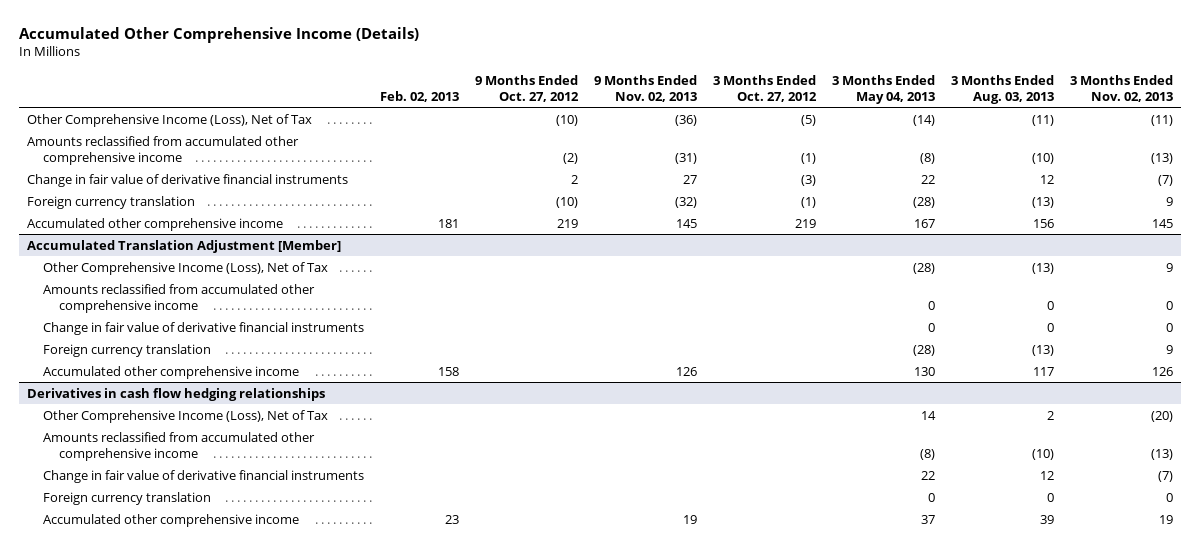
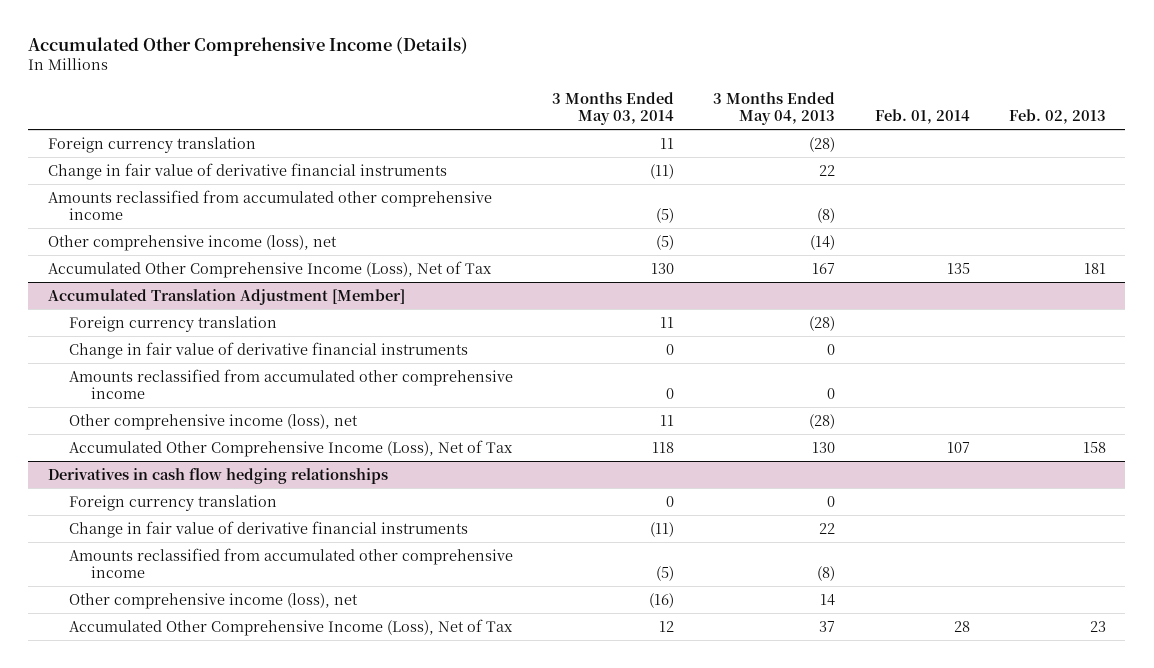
- | Feb. 02, 2013 | 9 Months Ended Oct. 27, 2012 | 9 Months Ended Nov. 02, 2013 | 3 Months Ended Oct. 27, 2012 | 3 Months Ended May 04, 2013 | 3 Months Ended Aug. 03, 2013 | 3 Months Ended Nov. 02, 2013
+ | 3 Months Ended May 03, 2014 | 3 Months Ended May 04, 2013 | Feb. 01, 2014 | Feb. 02, 2013
- Other Comprehensive Income (Loss), Net of Tax | | (10) | (36) | (5) | (14) | (11) | (11)
- Accumulated other comprehensive income | 181 | 219 | 145 | 219 | 167 | 156 | 145
moved down: Change in fair value of derivative financial instruments | (11) | 22 | |
moved down: Amounts reclassified from accumulated other comprehensive income | (5) | (8) | |
+ Other comprehensive income (loss), net | (5) | (14) | |
+ Accumulated Other Comprehensive Income (Loss), Net of Tax | 130 | 167 | 135 | 181
@ Accumulated Translation Adjustment [Member]
- Other Comprehensive Income (Loss), Net of Tax | | | | | (28) | (13) | 9
- Accumulated other comprehensive income | 158 | | 126 | | 130 | 117 | 126
moved down: Change in fair value of derivative financial instruments | 0 | 0 | |
moved down: Amounts reclassified from accumulated other comprehensive income | 0 | 0 | |
+ Other comprehensive income (loss), net | 11 | (28) | |
+ Accumulated Other Comprehensive Income (Loss), Net of Tax | 118 | 130 | 107 | 158
@ Derivatives in cash flow hedging relationships
- Other Comprehensive Income (Loss), Net of Tax | | | | | 14 | 2 | (20)
- Accumulated other comprehensive income | 23 | | 19 | | 37 | 39 | 19
moved down: Change in fair value of derivative financial instruments | (11) | 22 | |
moved down: Amounts reclassified from accumulated other comprehensive income | (5) | (8) | |
+ Other comprehensive income (loss), net | (16) | 14 | |
+ Accumulated Other Comprehensive Income (Loss), Net of Tax | 12 | 37 | 28 | 23

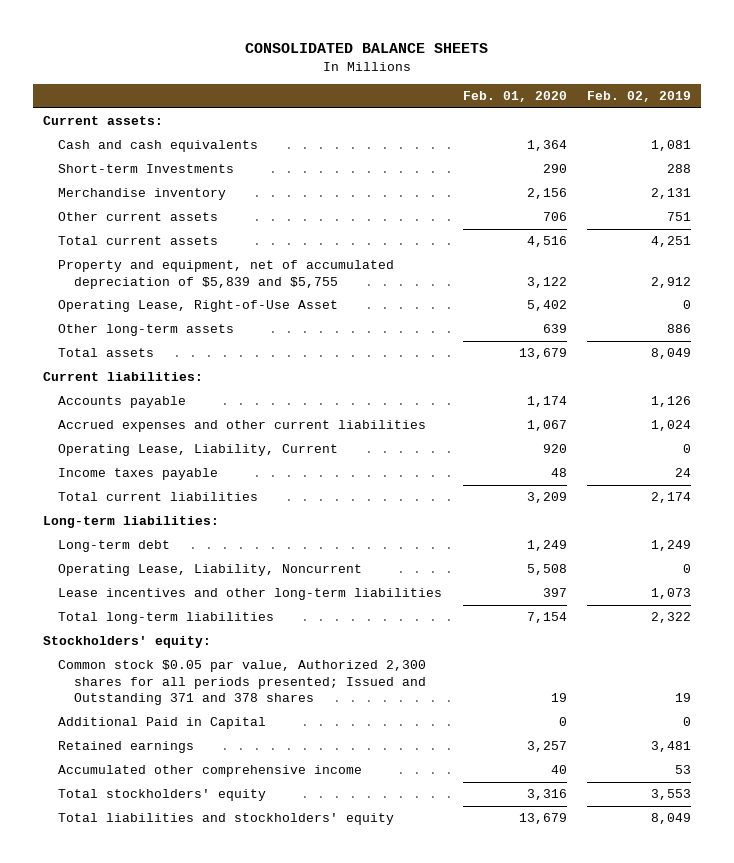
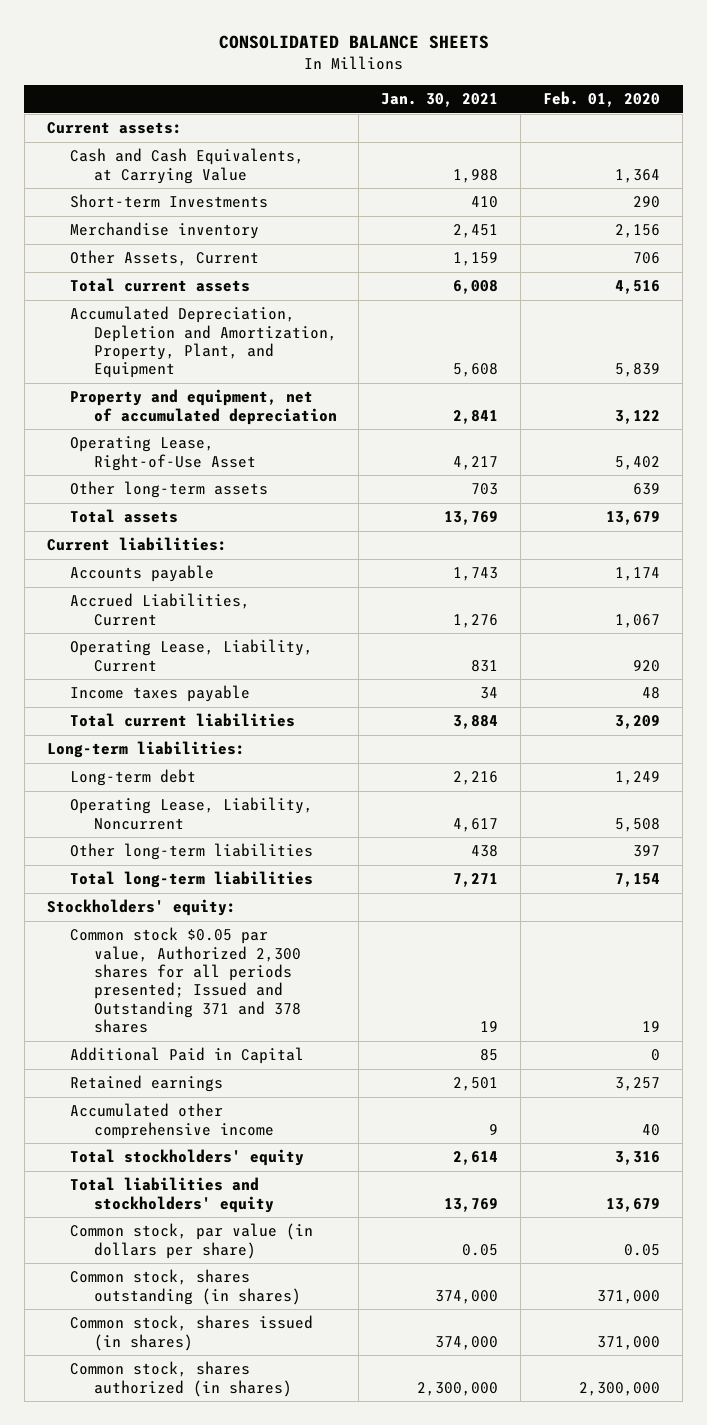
- | Feb. 01, 2020 | Feb. 02, 2019
+ | Jan. 30, 2021 | Feb. 01, 2020
- Cash and cash equivalents | 1,364 | 1,081
+ Cash and Cash Equivalents, at Carrying Value | 1,988 | 1,364
- Other current assets | 706 | 751
+ Other Assets, Current | 1,159 | 706
- Property and equipment, net of accumulated depreciation of $5,839 and $5,755 | 3,122 | 2,912
+ Accumulated Depreciation, Depletion and Amortization, Property, Plant, and Equipment | 5,608 | 5,839
+ Property and equipment, net of accumulated depreciation | 2,841 | 3,122
- Accrued expenses and other current liabilities | 1,067 | 1,024
+ Accrued Liabilities, Current | 1,276 | 1,067
- Lease incentives and other long-term liabilities | 397 | 1,073
+ Other long-term liabilities | 438 | 397
+ Common stock, par value (in dollars per share) | 0.05 | 0.05
+ Common stock, shares outstanding (in shares) | 374,000 | 371,000
+ Common stock, shares issued (in shares) | 374,000 | 371,000
+ Common stock, shares authorized (in shares) | 2,300,000 | 2,300,000

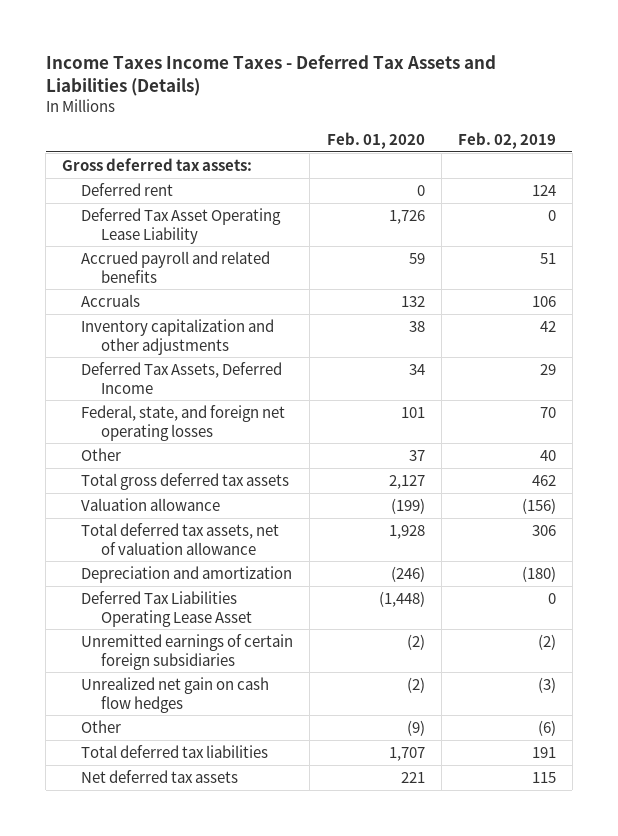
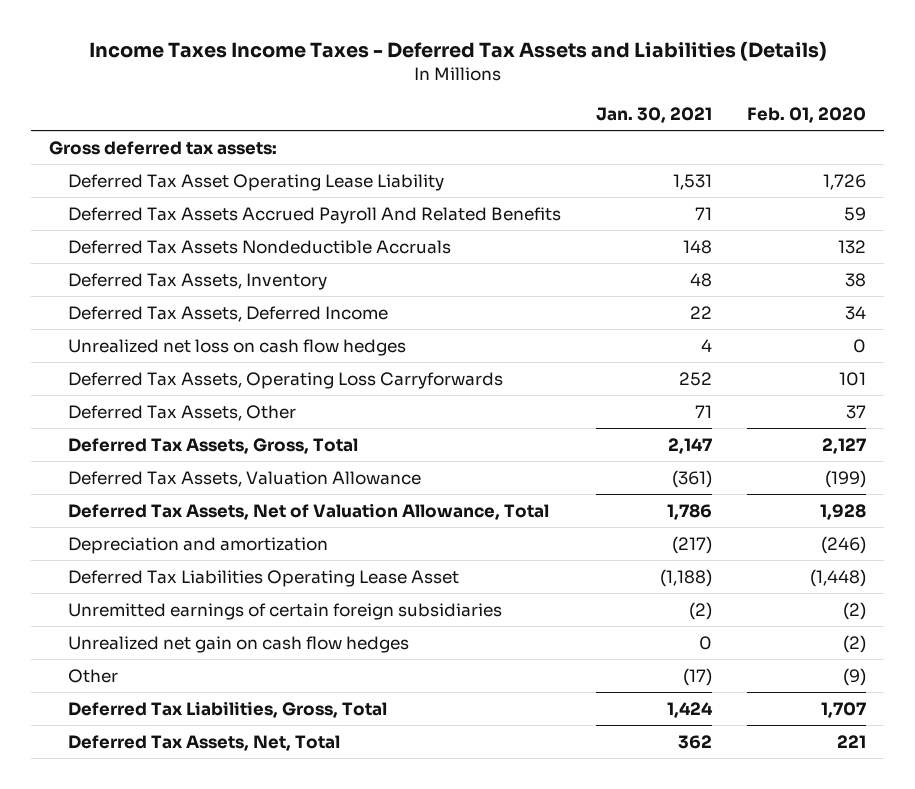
- | Feb. 01, 2020 | Feb. 02, 2019
+ | Jan. 30, 2021 | Feb. 01, 2020
- Deferred rent | 0 | 124
- Accrued payroll and related benefits | 59 | 51
- Accruals | 132 | 106
- Inventory capitalization and other adjustments | 38 | 42
+ Deferred Tax Assets Accrued Payroll And Related Benefits | 71 | 59
+ Deferred Tax Assets Nondeductible Accruals | 148 | 132
+ Deferred Tax Assets, Inventory | 48 | 38
- Federal, state, and foreign net operating losses | 101 | 70
- Other | 37 | 40
- Total gross deferred tax assets | 2,127 | 462
- Valuation allowance | (199) | (156)
- Total deferred tax assets, net of valuation allowance | 1,928 | 306
+ Unrealized net loss on cash flow hedges | 4 | 0
+ Deferred Tax Assets, Operating Loss Carryforwards | 252 | 101
+ Deferred Tax Assets, Other | 71 | 37
+ Deferred Tax Assets, Gross, Total | 2,147 | 2,127
+ Deferred Tax Assets, Valuation Allowance | (361) | (199)
+ Deferred Tax Assets, Net of Valuation Allowance, Total | 1,786 | 1,928
- Total deferred tax liabilities | 1,707 | 191
- Net deferred tax assets | 221 | 115
+ Deferred Tax Liabilities, Gross, Total | 1,424 | 1,707
+ Deferred Tax Assets, Net, Total | 362 | 221

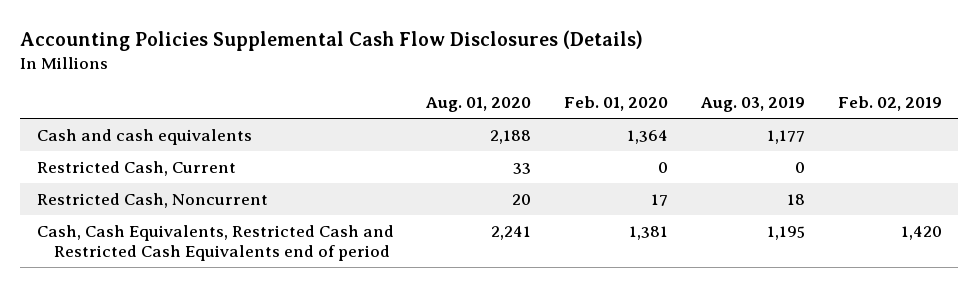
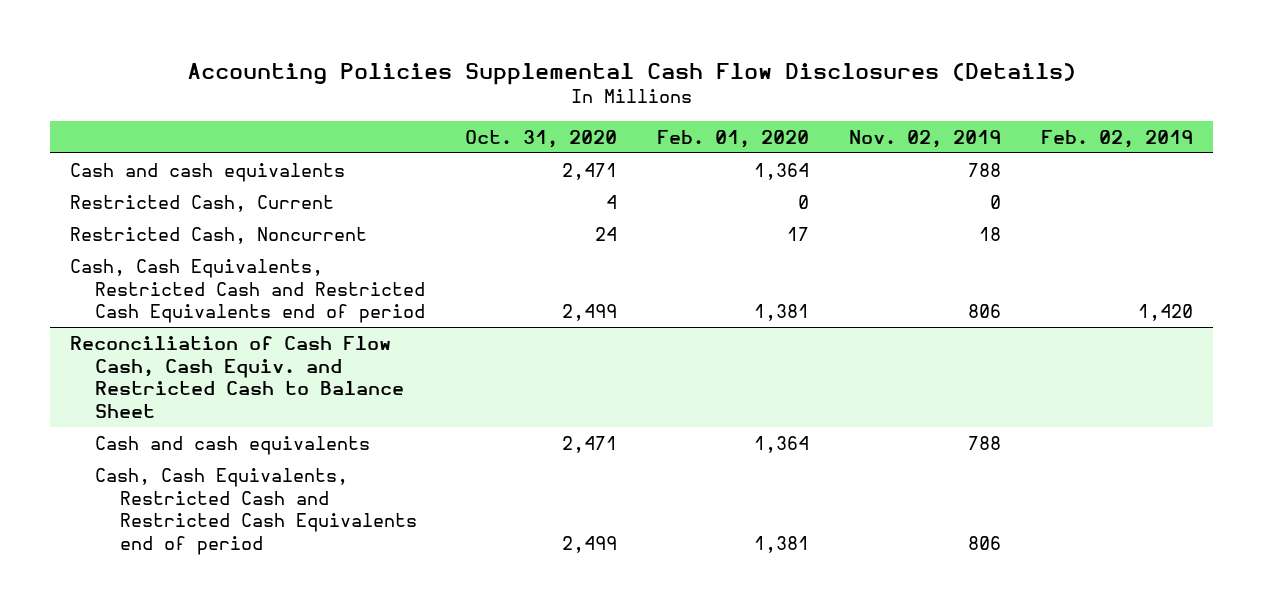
- | Aug. 01, 2020 | Feb. 01, 2020 | Aug. 03, 2019 | Feb. 02, 2019
+ | Oct. 31, 2020 | Feb. 01, 2020 | Nov. 02, 2019 | Feb. 02, 2019
+ Reconciliation of Cash Flow Cash, Cash Equiv. and Restricted Cash to Balance Sheet
+ Cash and cash equivalents | 2,471 | 1,364 | 788 |
+ Cash, Cash Equivalents, Restricted Cash and Restricted Cash Equivalents end of period | 2,499 | 1,381 | 806 |

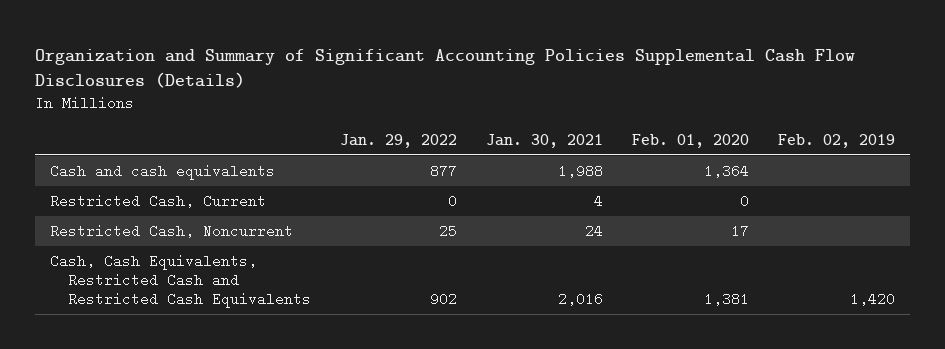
- Accounting Policies Supplemental Cash Flow Disclosures (Details)
+ Organization and Summary of Significant Accounting Policies Supplemental Cash Flow Disclosures (Details)
- | Oct. 31, 2020 | Feb. 01, 2020 | Nov. 02, 2019 | Feb. 02, 2019
+ | Jan. 29, 2022 | Jan. 30, 2021 | Feb. 01, 2020 | Feb. 02, 2019
- Cash, Cash Equivalents, Restricted Cash and Restricted Cash Equivalents end of period | 2,499 | 1,381 | 806 | 1,420
- Reconciliation of Cash Flow Cash, Cash Equiv. and Restricted Cash to Balance Sheet
- Cash and cash equivalents | 2,471 | 1,364 | 788 |
- Cash, Cash Equivalents, Restricted Cash and Restricted Cash Equivalents end of period | 2,499 | 1,381 | 806 |
+ Cash, Cash Equivalents, Restricted Cash and Restricted Cash Equivalents | 902 | 2,016 | 1,381 | 1,420

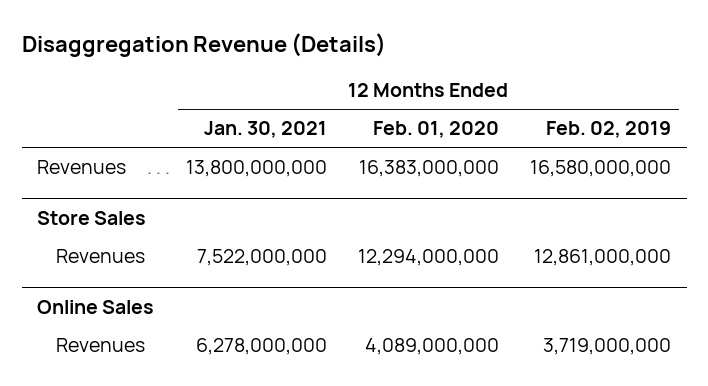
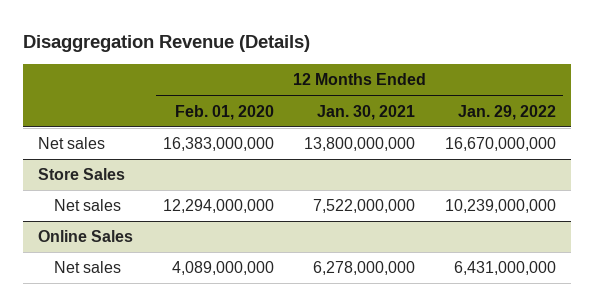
- | 12 Months Ended Jan. 30, 2021 | 12 Months Ended Feb. 01, 2020 | 12 Months Ended Feb. 02, 2019
+ | 12 Months Ended Feb. 01, 2020 | 12 Months Ended Jan. 30, 2021 | 12 Months Ended Jan. 29, 2022
- Revenues | 13,800,000,000 | 16,383,000,000 | 16,580,000,000
+ Net sales | 16,383,000,000 | 13,800,000,000 | 16,670,000,000
@ Store Sales
- Revenues | 7,522,000,000 | 12,294,000,000 | 12,861,000,000
+ Net sales | 12,294,000,000 | 7,522,000,000 | 10,239,000,000
@ Online Sales
- Revenues | 6,278,000,000 | 4,089,000,000 | 3,719,000,000
+ Net sales | 4,089,000,000 | 6,278,000,000 | 6,431,000,000

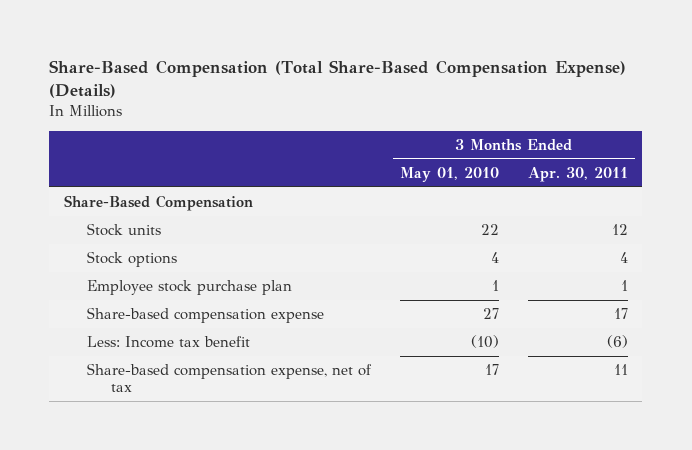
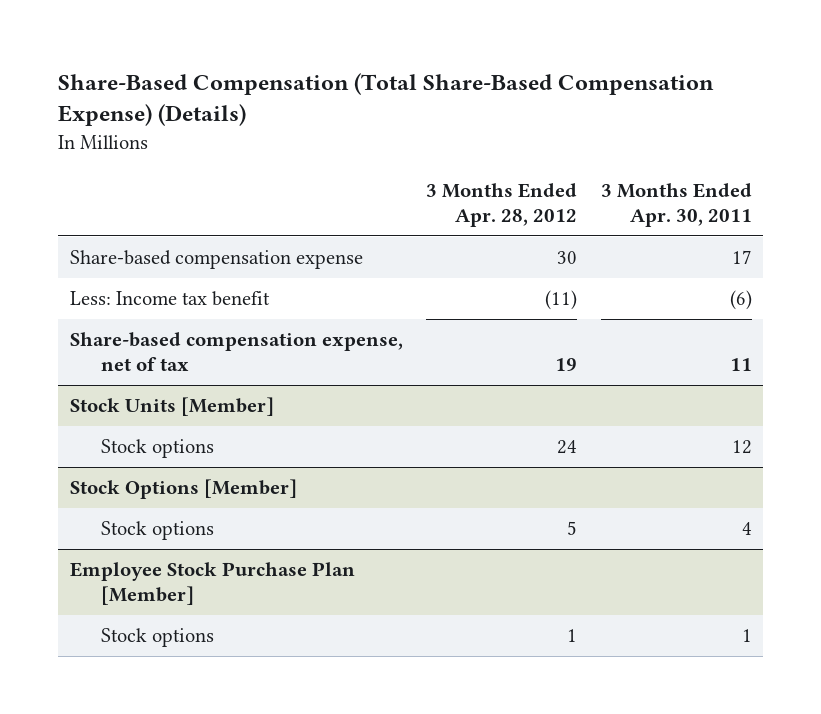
- | 3 Months Ended May 01, 2010 | 3 Months Ended Apr. 30, 2011
+ | 3 Months Ended Apr. 28, 2012 | 3 Months Ended Apr. 30, 2011
- Share-Based Compensation
- Stock units | 22 | 12
- Stock options | 4 | 4
- Employee stock purchase plan | 1 | 1
+ Stock Units [Member]
+ Stock options | 24 | 12
+ Stock Options [Member]
+ Stock options | 5 | 4
+ Employee Stock Purchase Plan [Member]
+ Stock options | 1 | 1

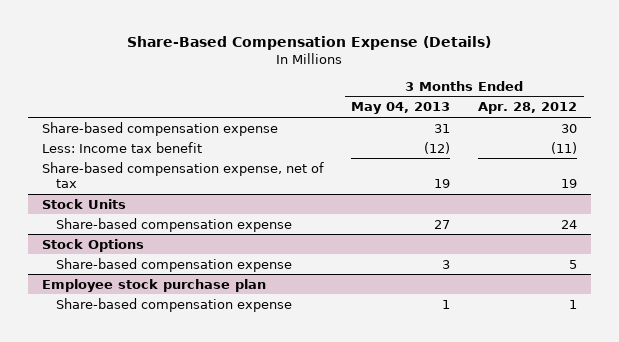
- Share-Based Compensation (Total Share-Based Compensation Expense) (Details)
+ Share-Based Compensation Expense (Details)
- | 3 Months Ended Apr. 28, 2012 | 3 Months Ended Apr. 30, 2011
+ | 3 Months Ended May 04, 2013 | 3 Months Ended Apr. 28, 2012
- Stock Units [Member]
- Stock options | 24 | 12
- Stock Options [Member]
- Stock options | 5 | 4
- Employee Stock Purchase Plan [Member]
- Stock options | 1 | 1
+ Stock Units
+ Share-based compensation expense | 27 | 24
+ Stock Options
+ Share-based compensation expense | 3 | 5
+ Employee stock purchase plan
+ Share-based compensation expense | 1 | 1

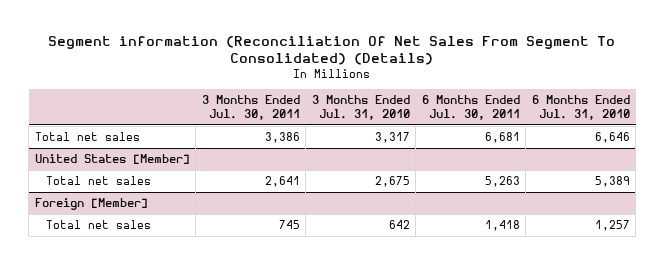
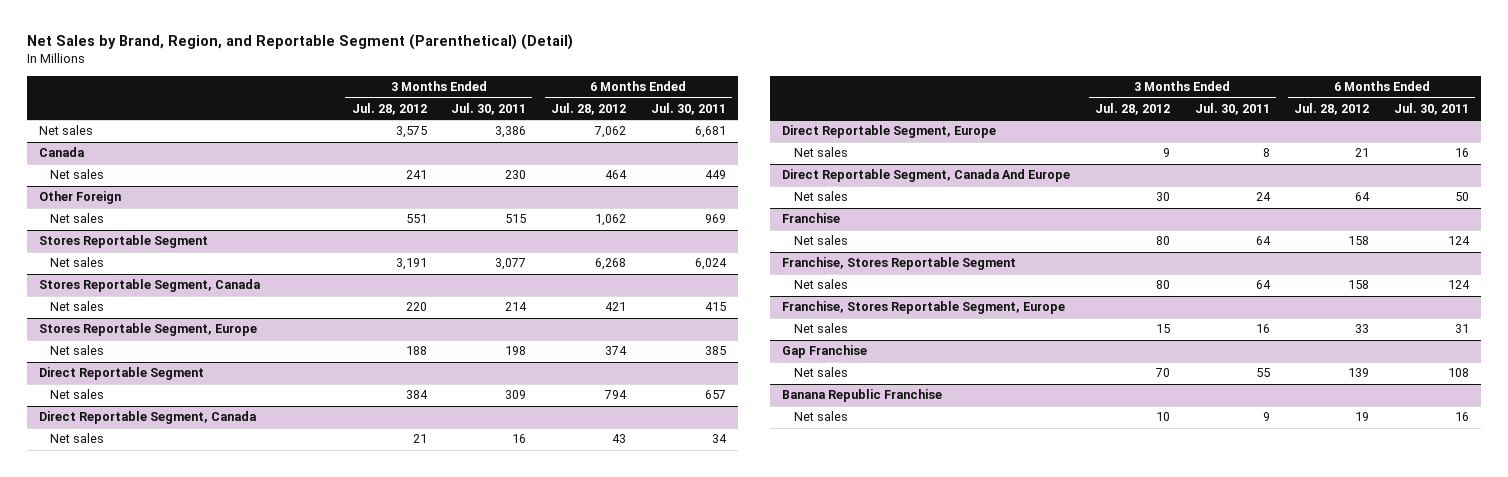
- Segment information (Reconciliation Of Net Sales From Segment To Consolidated) (Details)
+ Net Sales by Brand, Region, and Reportable Segment (Parenthetical) (Detail)
- | 3 Months Ended Jul. 30, 2011 | 3 Months Ended Jul. 31, 2010 | 6 Months Ended Jul. 30, 2011 | 6 Months Ended Jul. 31, 2010
+ | 3 Months Ended Jul. 28, 2012 | 3 Months Ended Jul. 30, 2011 | 6 Months Ended Jul. 28, 2012 | 6 Months Ended Jul. 30, 2011
- Total net sales | 3,386 | 3,317 | 6,681 | 6,646
- United States [Member]
- Total net sales | 2,641 | 2,675 | 5,263 | 5,389
- Foreign [Member]
- Total net sales | 745 | 642 | 1,418 | 1,257
+ Net sales | 3,575 | 3,386 | 7,062 | 6,681
+ Canada
+ Net sales | 241 | 230 | 464 | 449
+ Other Foreign
+ Net sales | 551 | 515 | 1,062 | 969
+ Stores Reportable Segment
+ Net sales | 3,191 | 3,077 | 6,268 | 6,024
+ Stores Reportable Segment, Canada
+ Net sales | 220 | 214 | 421 | 415
+ Stores Reportable Segment, Europe
+ Net sales | 188 | 198 | 374 | 385
+ Direct Reportable Segment
+ Net sales | 384 | 309 | 794 | 657
+ Direct Reportable Segment, Canada
+ Net sales | 21 | 16 | 43 | 34
+ Direct Reportable Segment, Europe
+ Net sales | 9 | 8 | 21 | 16
+ Direct Reportable Segment, Canada And Europe
+ Net sales | 30 | 24 | 64 | 50
+ Franchise
+ Net sales | 80 | 64 | 158 | 124
+ Franchise, Stores Reportable Segment
+ Net sales | 80 | 64 | 158 | 124
+ Franchise, Stores Reportable Segment, Europe
+ Net sales | 15 | 16 | 33 | 31
+ Gap Franchise
+ Net sales | 70 | 55 | 139 | 108
+ Banana Republic Franchise
+ Net sales | 10 | 9 | 19 | 16

